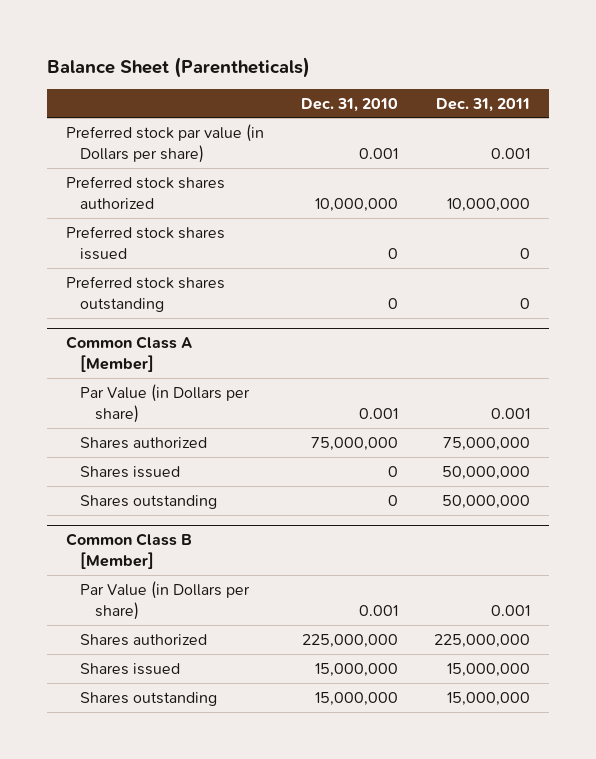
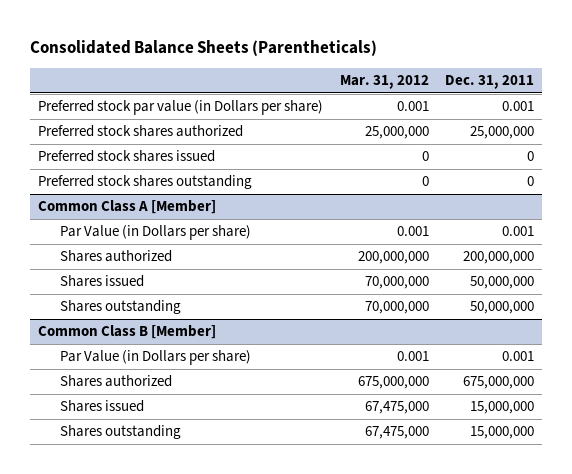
- Balance Sheet (Parentheticals)
+ Consolidated Balance Sheets (Parentheticals)
- | Dec. 31, 2010 | Dec. 31, 2011
+ | Mar. 31, 2012 | Dec. 31, 2011
- Preferred stock shares authorized | 10,000,000 | 10,000,000
+ Preferred stock shares authorized | 25,000,000 | 25,000,000
@ Common Class A [Member]
- Shares authorized | 75,000,000 | 75,000,000
+ Shares authorized | 200,000,000 | 200,000,000
@ Common Class B [Member]
- Shares authorized | 225,000,000 | 225,000,000
+ Shares authorized | 675,000,000 | 675,000,000

